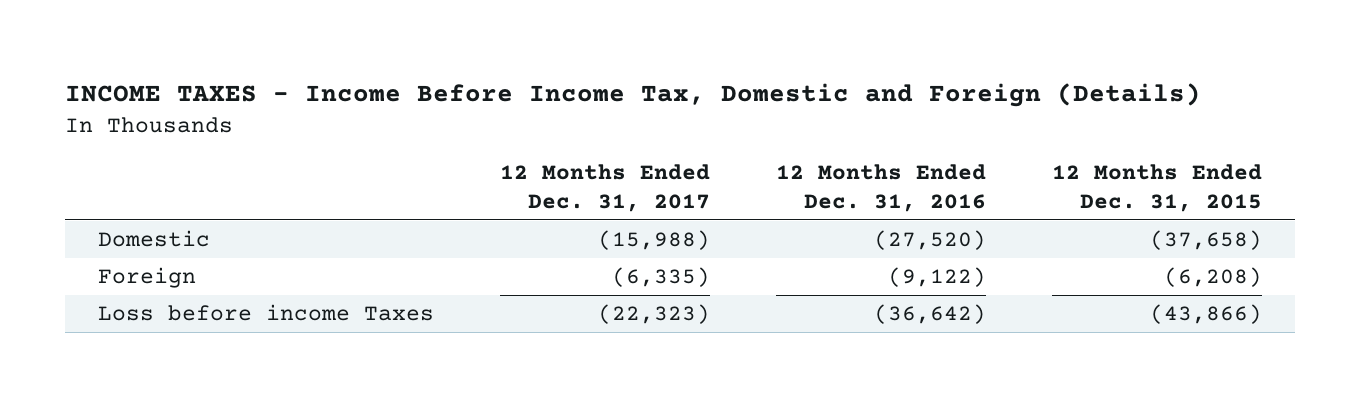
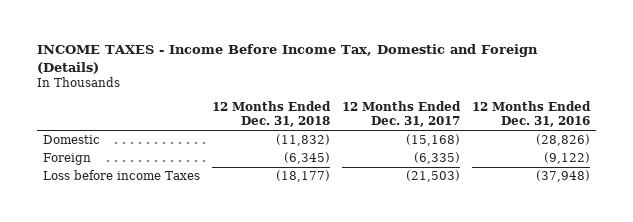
- | 12 Months Ended Dec. 31, 2017 | 12 Months Ended Dec. 31, 2016 | 12 Months Ended Dec. 31, 2015
+ | 12 Months Ended Dec. 31, 2018 | 12 Months Ended Dec. 31, 2017 | 12 Months Ended Dec. 31, 2016
- Domestic | (15,988) | (27,520) | (37,658)
+ Domestic | (11,832) | (15,168) | (28,826)
- Loss before income Taxes | (22,323) | (36,642) | (43,866)
+ Loss before income Taxes | (18,177) | (21,503) | (37,948)

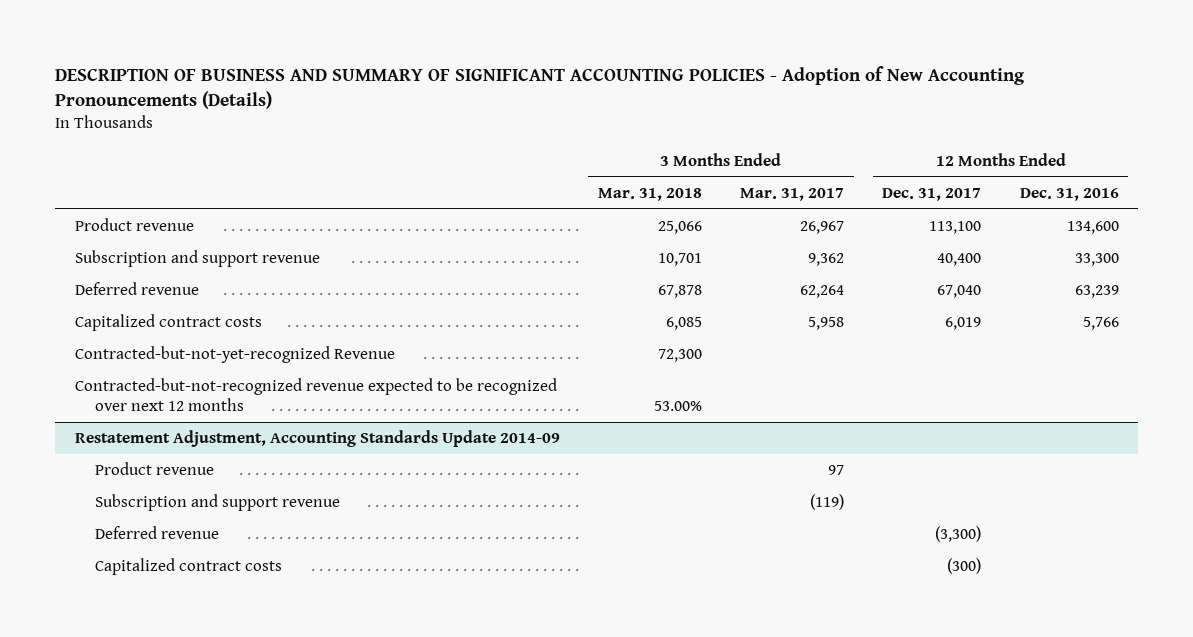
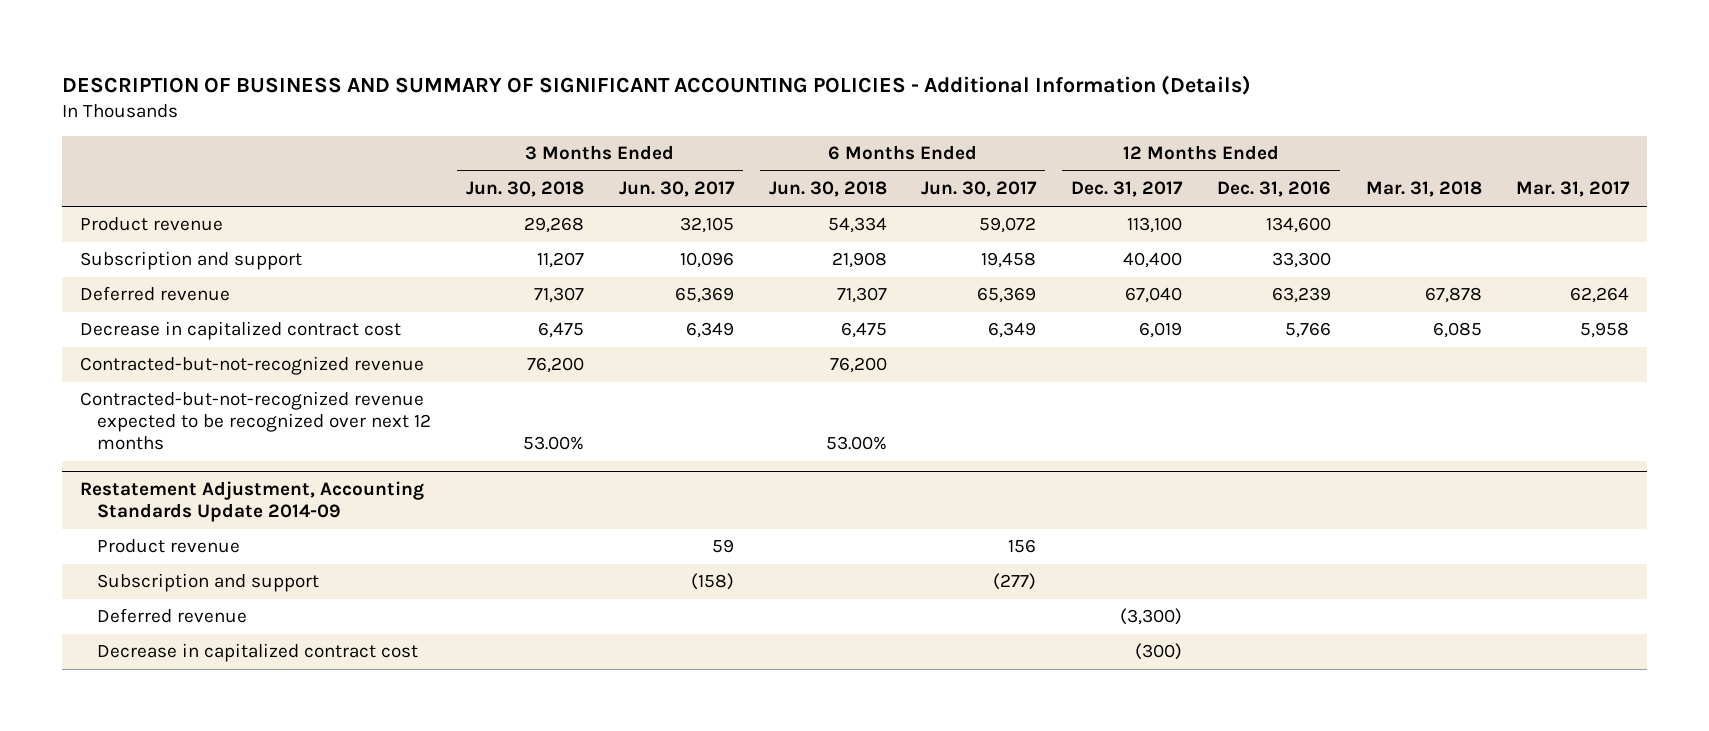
- DESCRIPTION OF BUSINESS AND SUMMARY OF SIGNIFICANT ACCOUNTING POLICIES - Adoption of New Accounting Pronouncements (Details)
+ DESCRIPTION OF BUSINESS AND SUMMARY OF SIGNIFICANT ACCOUNTING POLICIES - Additional Information (Details)
- | 3 Months Ended Mar. 31, 2018 | 3 Months Ended Mar. 31, 2017 | 12 Months Ended Dec. 31, 2017 | 12 Months Ended Dec. 31, 2016
+ | 3 Months Ended Jun. 30, 2018 | 3 Months Ended Jun. 30, 2017 | 6 Months Ended Jun. 30, 2018 | 6 Months Ended Jun. 30, 2017 | 12 Months Ended Dec. 31, 2017 | 12 Months Ended Dec. 31, 2016 | Mar. 31, 2018 | Mar. 31, 2017
- Subscription and support revenue | 10,701 | 9,362 | 40,400 | 33,300
+ Subscription and support | 11,207 | 10,096 | 21,908 | 19,458 | 40,400 | 33,300 | |
- Capitalized contract costs | 6,085 | 5,958 | 6,019 | 5,766
- Contracted-but-not-yet-recognized Revenue | 72,300 | | |
+ Decrease in capitalized contract cost | 6,475 | 6,349 | 6,475 | 6,349 | 6,019 | 5,766 | 6,085 | 5,958
+ Contracted-but-not-recognized revenue | 76,200 | | 76,200 | | | | |
@ Restatement Adjustment, Accounting Standards Update 2014-09
- Subscription and support revenue | | (119) | |
+ Subscription and support | | (158) | | (277) | | | |
- Capitalized contract costs | | | (300) |
+ Decrease in capitalized contract cost | | | | | (300) | | |

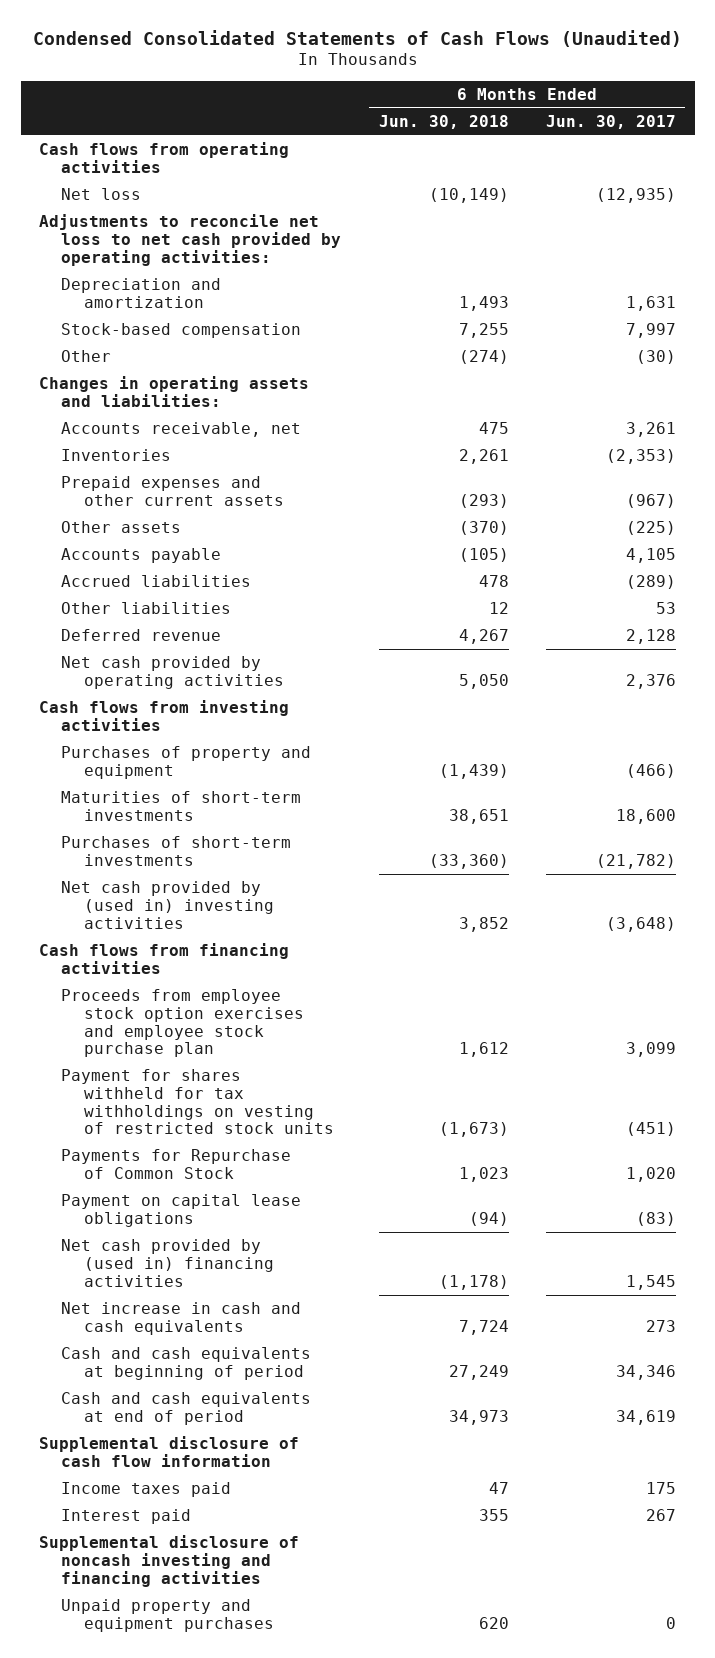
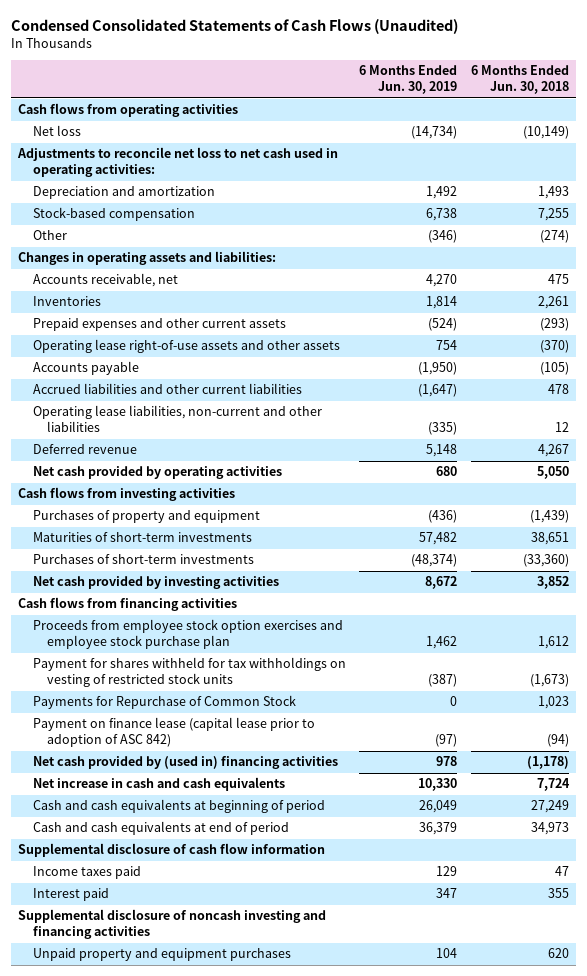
- | 6 Months Ended Jun. 30, 2018 | 6 Months Ended Jun. 30, 2017
+ | 6 Months Ended Jun. 30, 2019 | 6 Months Ended Jun. 30, 2018
- Adjustments to reconcile net loss to net cash provided by operating activities:
+ Adjustments to reconcile net loss to net cash used in operating activities:
- Other assets | (370) | (225)
+ Operating lease right-of-use assets and other assets | 754 | (370)
- Accrued liabilities | 478 | (289)
- Other liabilities | 12 | 53
+ Accrued liabilities and other current liabilities | (1,647) | 478
+ Operating lease liabilities, non-current and other liabilities | (335) | 12
- Net cash provided by (used in) investing activities | 3,852 | (3,648)
+ Net cash provided by investing activities | 8,672 | 3,852
- Payment on capital lease obligations | (94) | (83)
+ Payment on finance lease (capital lease prior to adoption of ASC 842) | (97) | (94)

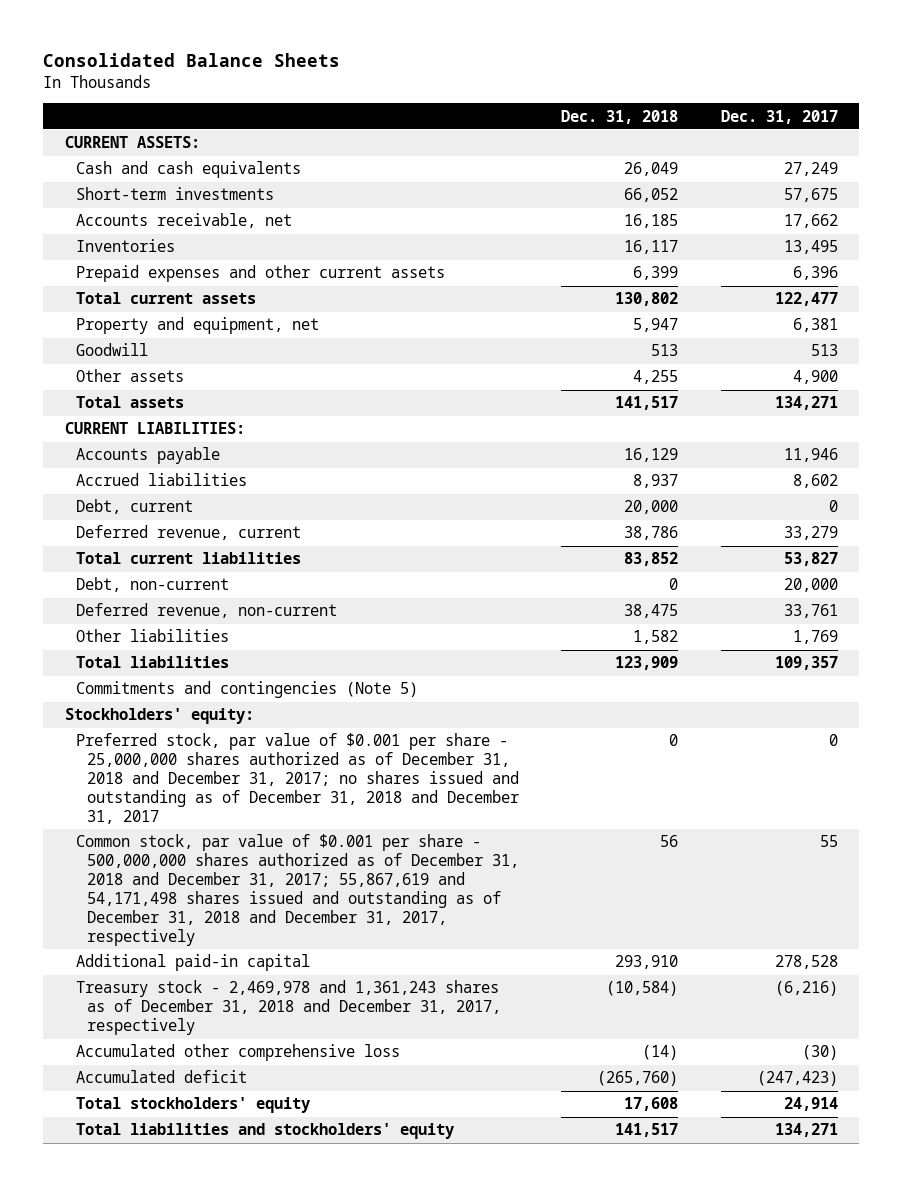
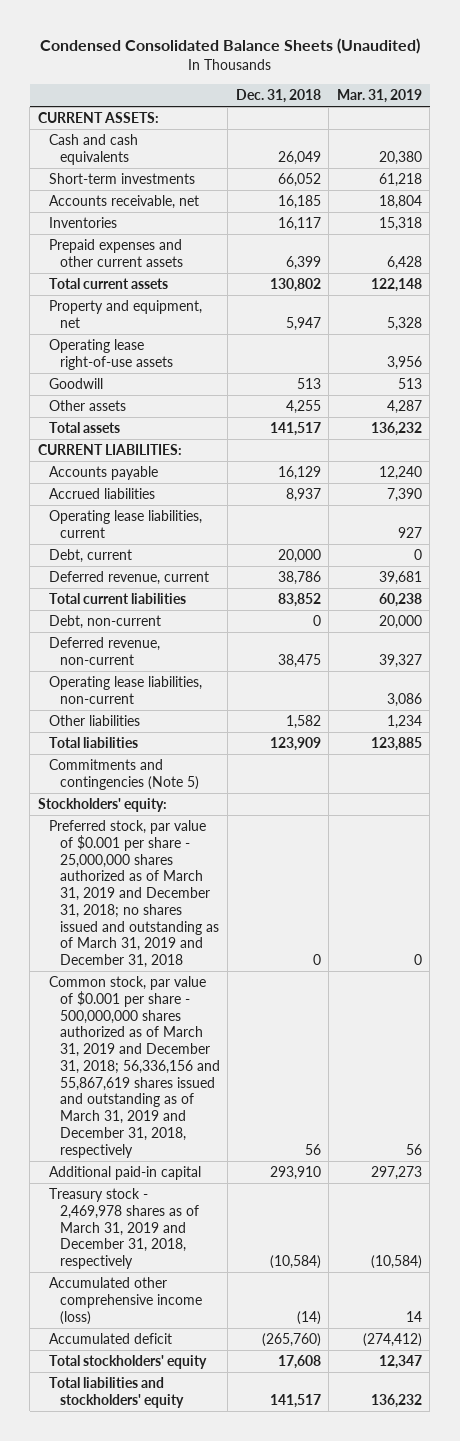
- Consolidated Balance Sheets
+ Condensed Consolidated Balance Sheets (Unaudited)
- | Dec. 31, 2018 | Dec. 31, 2017
+ | Dec. 31, 2018 | Mar. 31, 2019
+ Operating lease right-of-use assets | | 3,956
+ Operating lease liabilities, current | | 927
+ Operating lease liabilities, non-current | | 3,086
- Preferred stock, par value of $0.001 per share - 25,000,000 shares authorized as of December 31, 2018 and December 31, 2017; no shares issued and outstanding as of December 31, 2018 and December 31, 2017 | 0 | 0
- Common stock, par value of $0.001 per share - 500,000,000 shares authorized as of December 31, 2018 and December 31, 2017; 55,867,619 and 54,171,498 shares issued and outstanding as of December 31, 2018 and December 31, 2017, respectively | 56 | 55
+ Preferred stock, par value of $0.001 per share - 25,000,000 shares authorized as of March 31, 2019 and December 31, 2018; no shares issued and outstanding as of March 31, 2019 and December 31, 2018 | 0 | 0
+ Common stock, par value of $0.001 per share - 500,000,000 shares authorized as of March 31, 2019 and December 31, 2018; 56,336,156 and 55,867,619 shares issued and outstanding as of March 31, 2019 and December 31, 2018, respectively | 56 | 56
- Treasury stock - 2,469,978 and 1,361,243 shares as of December 31, 2018 and December 31, 2017, respectively | (10,584) | (6,216)
- Accumulated other comprehensive loss | (14) | (30)
+ Treasury stock - 2,469,978 shares as of March 31, 2019 and December 31, 2018, respectively | (10,584) | (10,584)
+ Accumulated other comprehensive income (loss) | (14) | 14

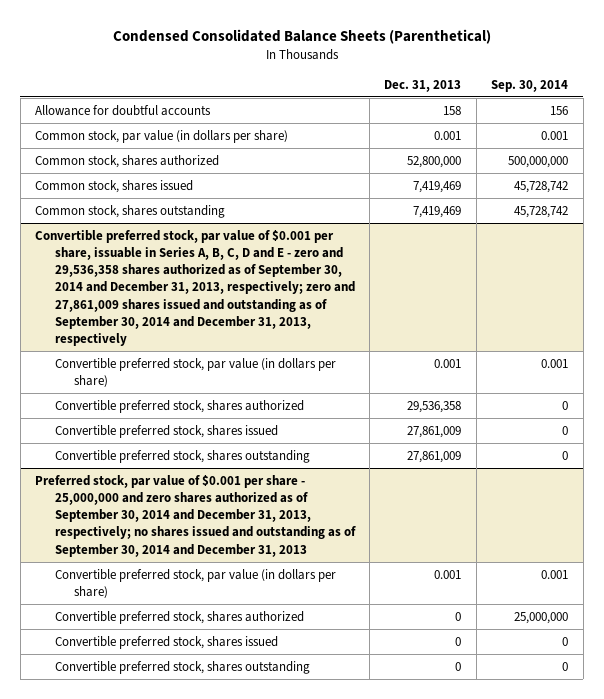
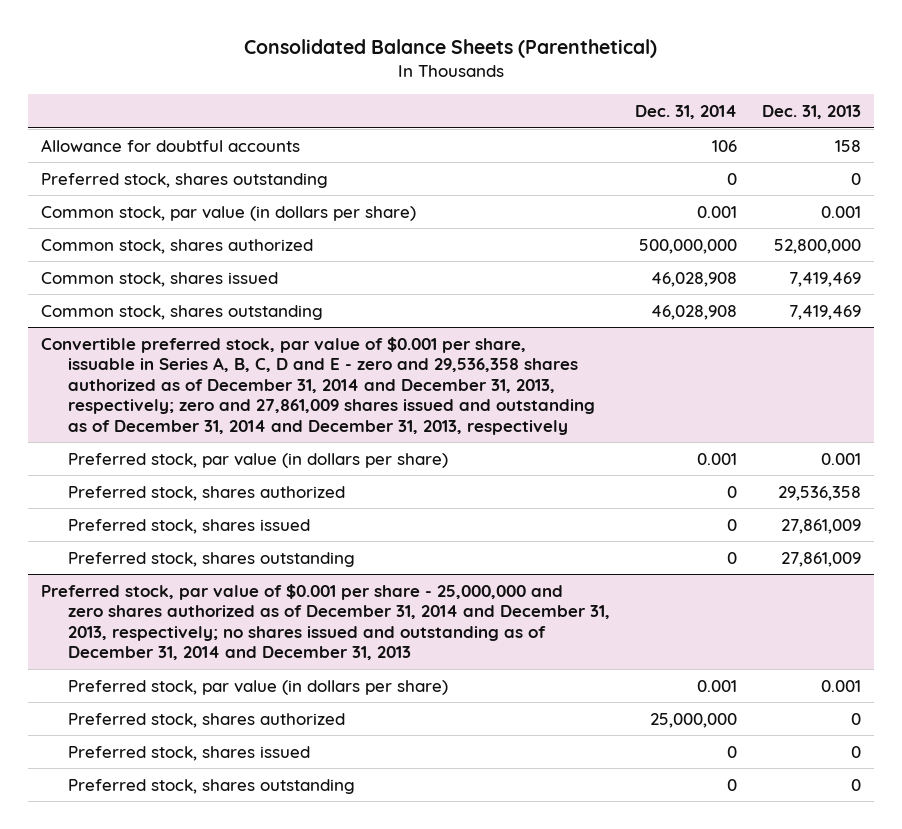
- Condensed Consolidated Balance Sheets (Parenthetical)
+ Consolidated Balance Sheets (Parenthetical)
- | Dec. 31, 2013 | Sep. 30, 2014
+ | Dec. 31, 2014 | Dec. 31, 2013
+ Preferred stock, shares outstanding | 0 | 0
- Convertible preferred stock, par value of $0.001 per share, issuable in Series A, B, C, D and E - zero and 29,536,358 shares authorized as of September 30, 2014 and December 31, 2013, respectively; zero and 27,861,009 shares issued and outstanding as of September 30, 2014 and December 31, 2013, respectively
- Convertible preferred stock, par value (in dollars per share) | 0.001 | 0.001
- Convertible preferred stock, shares authorized | 29,536,358 | 0
- Convertible preferred stock, shares issued | 27,861,009 | 0
- Convertible preferred stock, shares outstanding | 27,861,009 | 0
- Preferred stock, par value of $0.001 per share - 25,000,000 and zero shares authorized as of September 30, 2014 and December 31, 2013, respectively; no shares issued and outstanding as of September 30, 2014 and December 31, 2013
- Convertible preferred stock, par value (in dollars per share) | 0.001 | 0.001
- Convertible preferred stock, shares authorized | 0 | 25,000,000
- Convertible preferred stock, shares issued | 0 | 0
- Convertible preferred stock, shares outstanding | 0 | 0
+ Convertible preferred stock, par value of $0.001 per share, issuable in Series A, B, C, D and E - zero and 29,536,358 shares authorized as of December 31, 2014 and December 31, 2013, respectively; zero and 27,861,009 shares issued and outstanding as of December 31, 2014 and December 31, 2013, respectively
+ Preferred stock, par value (in dollars per share) | 0.001 | 0.001
+ Preferred stock, shares authorized | 0 | 29,536,358
+ Preferred stock, shares issued | 0 | 27,861,009
+ Preferred stock, shares outstanding | 0 | 27,861,009
+ Preferred stock, par value of $0.001 per share - 25,000,000 and zero shares authorized as of December 31, 2014 and December 31, 2013, respectively; no shares issued and outstanding as of December 31, 2014 and December 31, 2013
+ Preferred stock, par value (in dollars per share) | 0.001 | 0.001
+ Preferred stock, shares authorized | 25,000,000 | 0
+ Preferred stock, shares issued | 0 | 0
+ Preferred stock, shares outstanding | 0 | 0

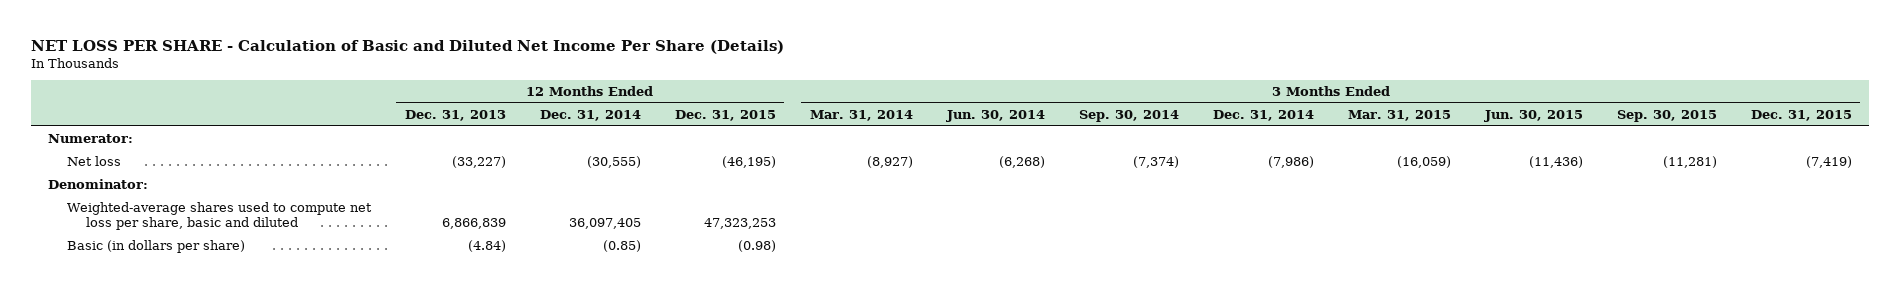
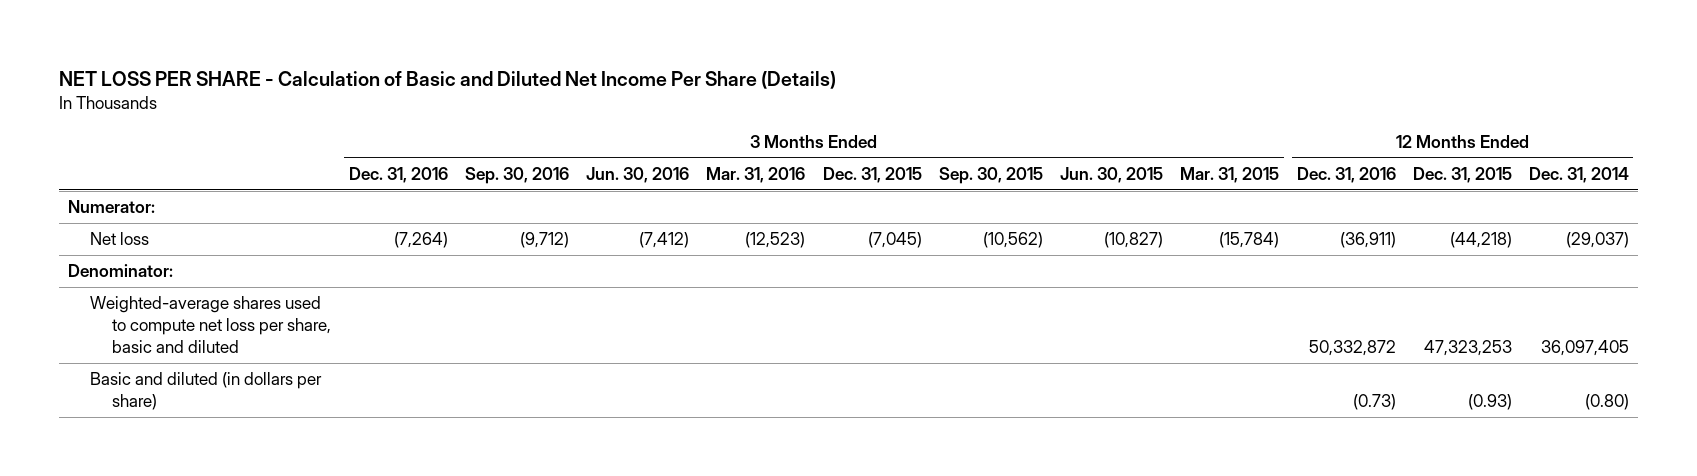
- | 12 Months Ended Dec. 31, 2013 | 12 Months Ended Dec. 31, 2014 | 12 Months Ended Dec. 31, 2015 | 3 Months Ended Mar. 31, 2014 | 3 Months Ended Jun. 30, 2014 | 3 Months Ended Sep. 30, 2014 | 3 Months Ended Dec. 31, 2014 | 3 Months Ended Mar. 31, 2015 | 3 Months Ended Jun. 30, 2015 | 3 Months Ended Sep. 30, 2015 | 3 Months Ended Dec. 31, 2015
+ | 3 Months Ended Dec. 31, 2016 | 3 Months Ended Sep. 30, 2016 | 3 Months Ended Jun. 30, 2016 | 3 Months Ended Mar. 31, 2016 | 3 Months Ended Dec. 31, 2015 | 3 Months Ended Sep. 30, 2015 | 3 Months Ended Jun. 30, 2015 | 3 Months Ended Mar. 31, 2015 | 12 Months Ended Dec. 31, 2016 | 12 Months Ended Dec. 31, 2015 | 12 Months Ended Dec. 31, 2014
- Net loss | (33,227) | (30,555) | (46,195) | (8,927) | (6,268) | (7,374) | (7,986) | (16,059) | (11,436) | (11,281) | (7,419)
+ Net loss | (7,264) | (9,712) | (7,412) | (12,523) | (7,045) | (10,562) | (10,827) | (15,784) | (36,911) | (44,218) | (29,037)
- Basic (in dollars per share) | (4.84) | (0.85) | (0.98) | | | | | | | |
+ Basic and diluted (in dollars per share) | | | | | | | | | (0.73) | (0.93) | (0.80)

